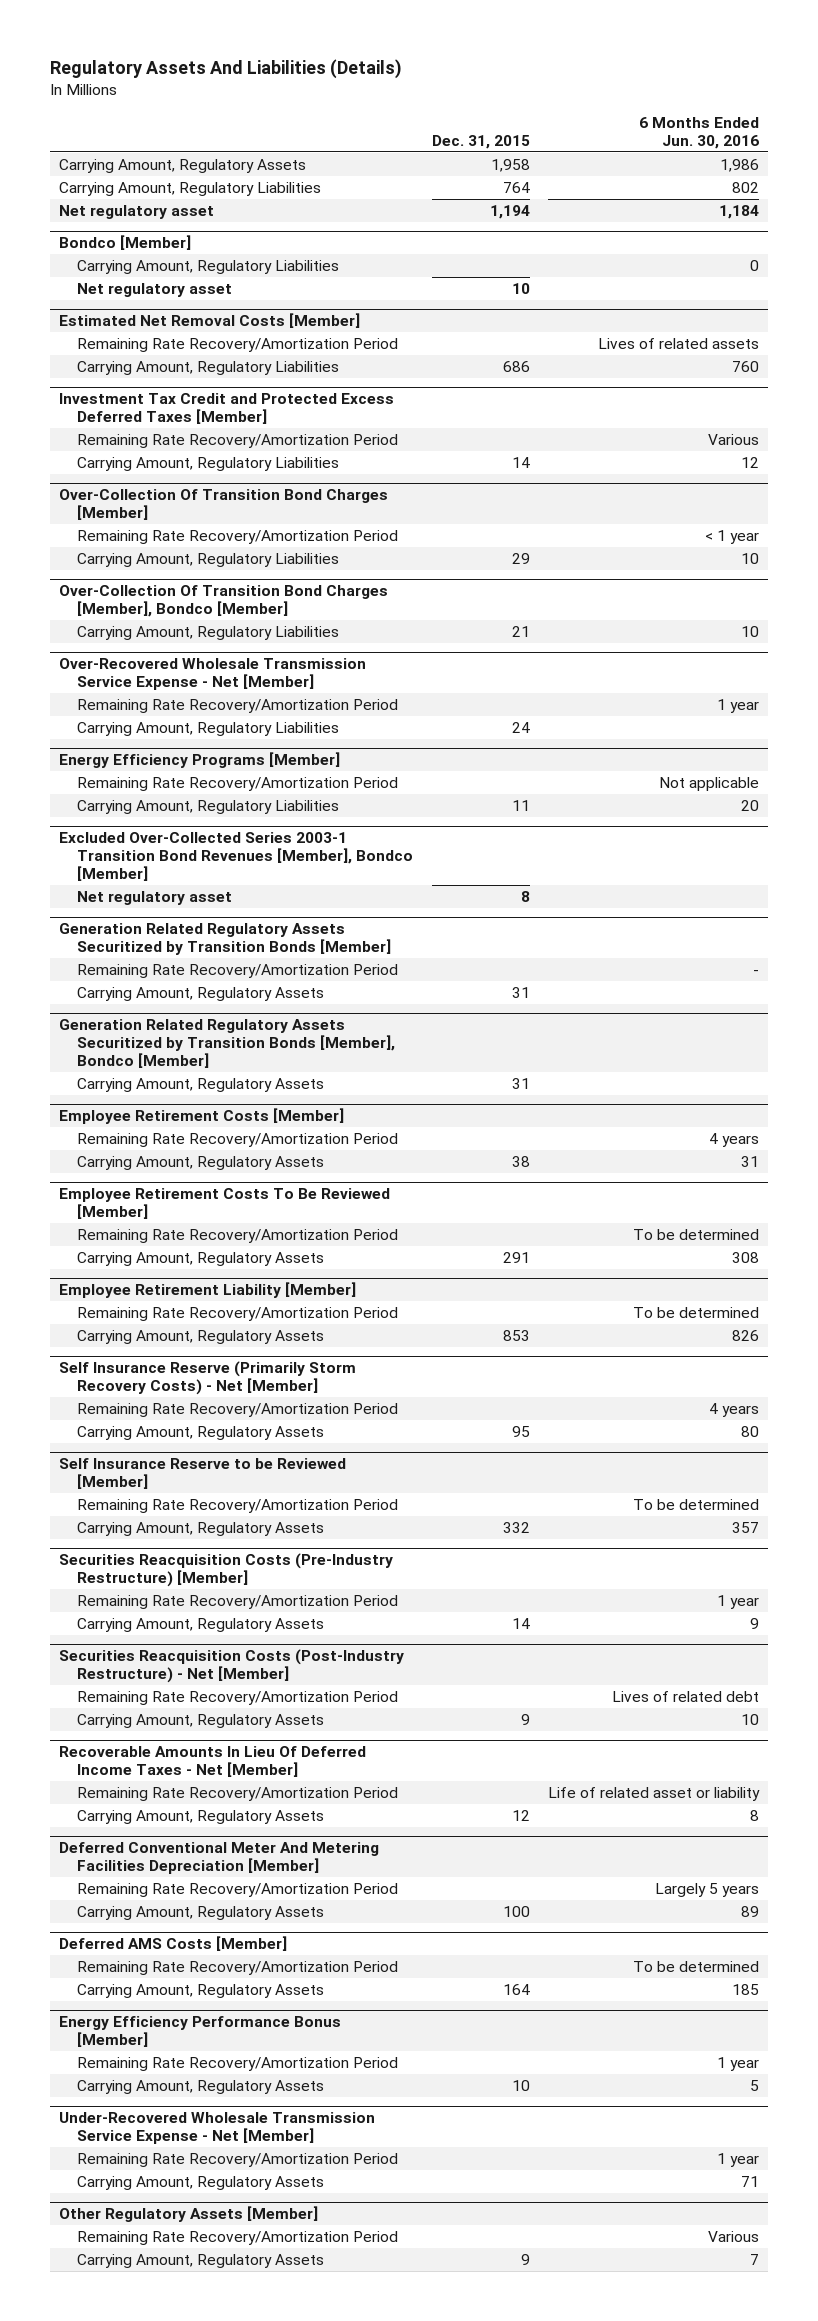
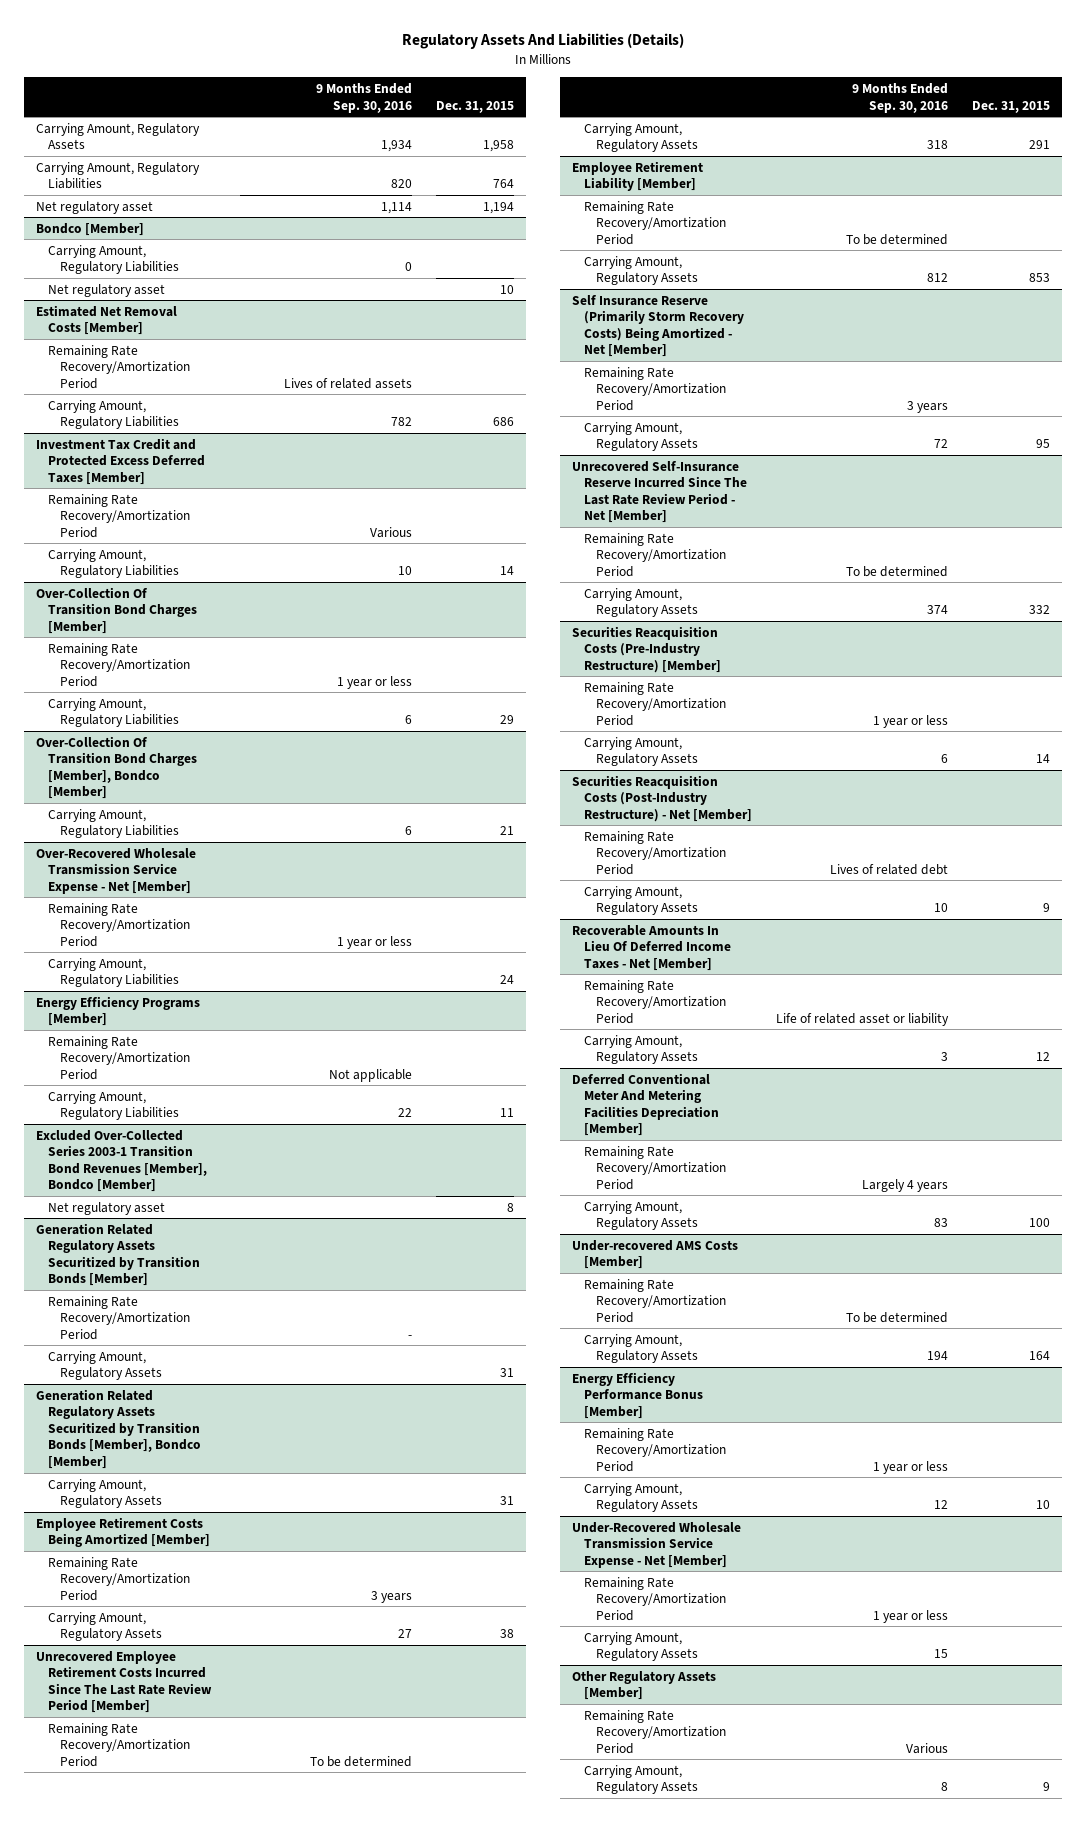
- | Dec. 31, 2015 | 6 Months Ended Jun. 30, 2016
+ | 9 Months Ended Sep. 30, 2016 | Dec. 31, 2015
- Employee Retirement Costs [Member]
+ Employee Retirement Costs Being Amortized [Member]
- Employee Retirement Costs To Be Reviewed [Member]
+ Unrecovered Employee Retirement Costs Incurred Since The Last Rate Review Period [Member]
- Self Insurance Reserve (Primarily Storm Recovery Costs) - Net [Member]
+ Self Insurance Reserve (Primarily Storm Recovery Costs) Being Amortized - Net [Member]
- Self Insurance Reserve to be Reviewed [Member]
+ Unrecovered Self-Insurance Reserve Incurred Since The Last Rate Review Period - Net [Member]
- Deferred AMS Costs [Member]
+ Under-recovered AMS Costs [Member]

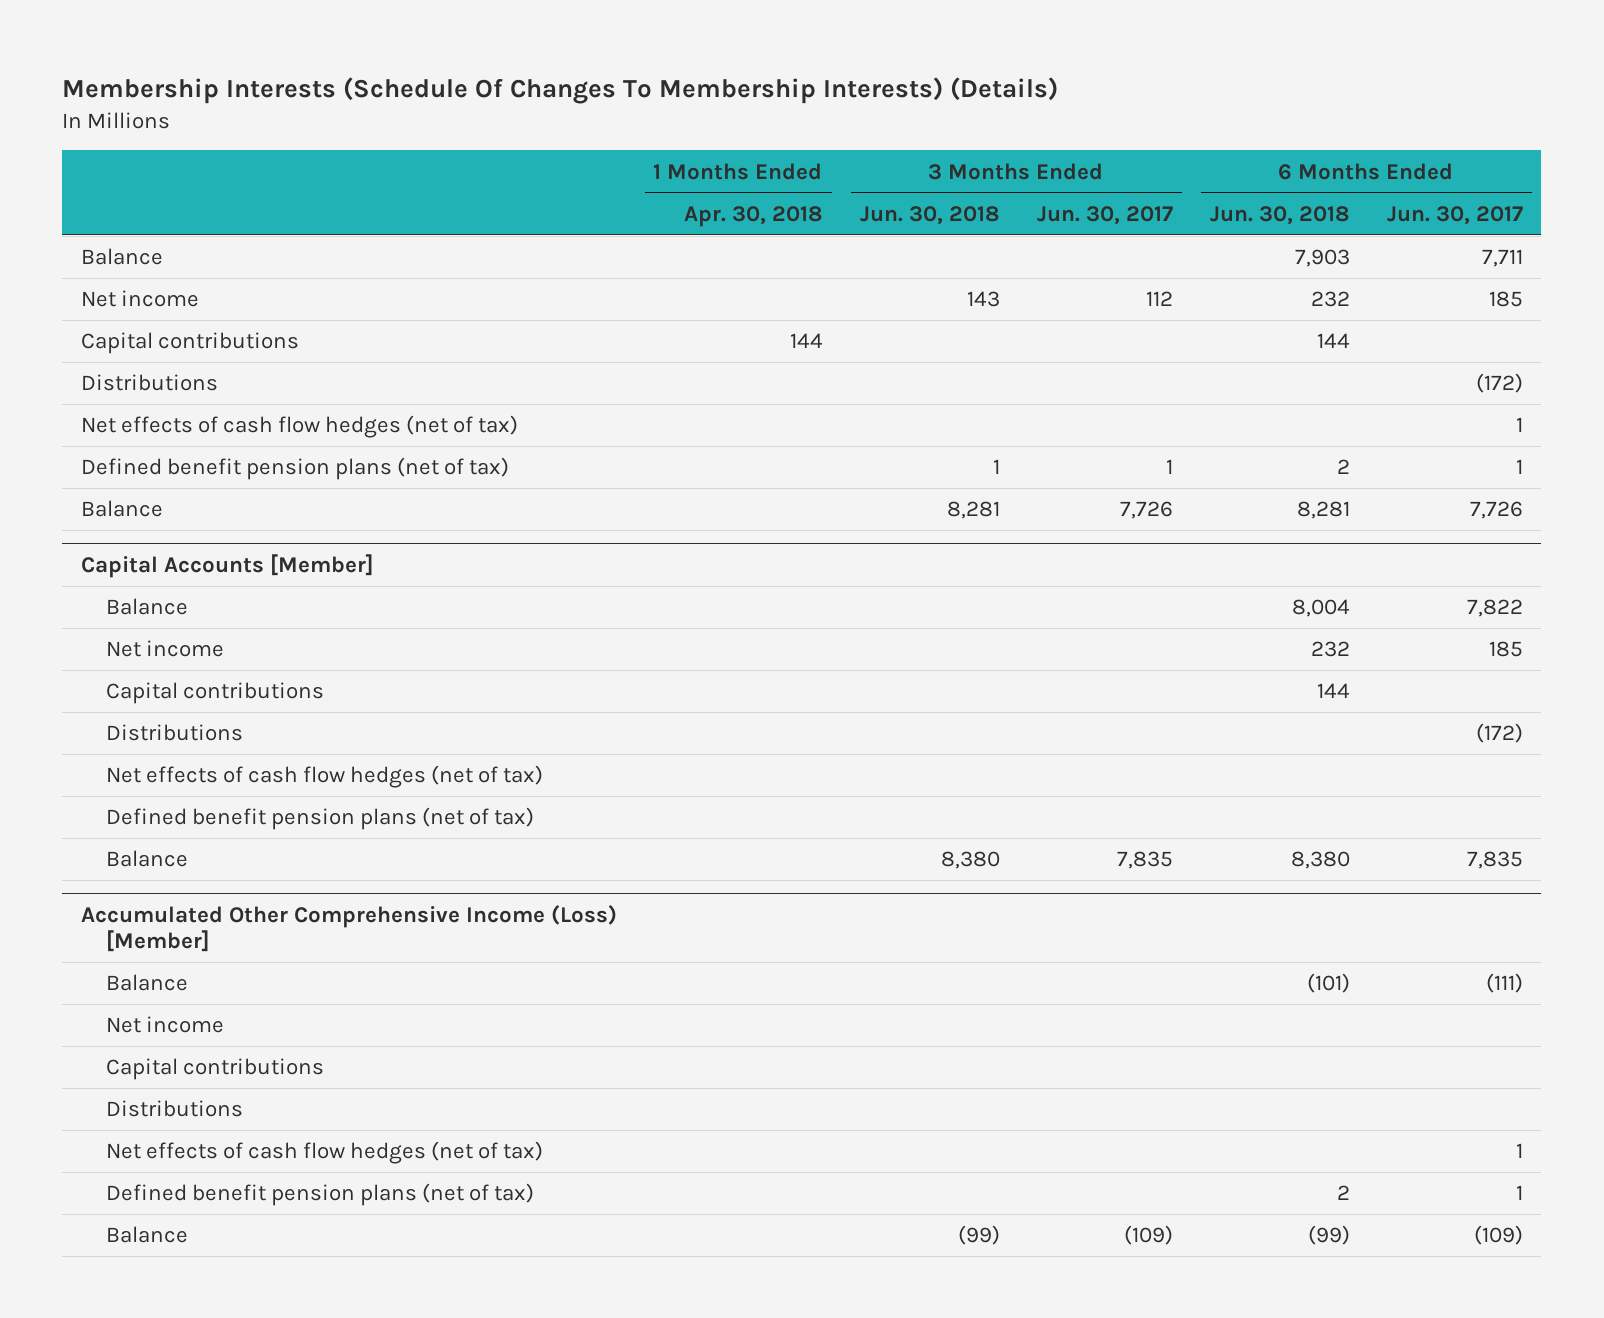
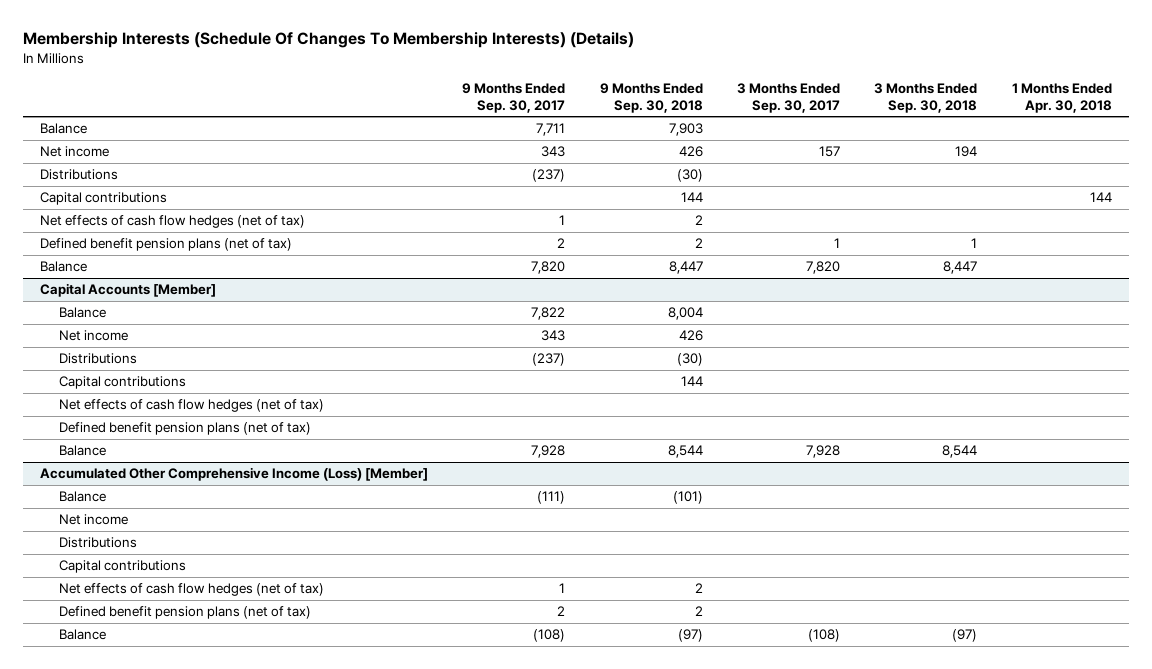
- | 1 Months Ended Apr. 30, 2018 | 3 Months Ended Jun. 30, 2018 | 3 Months Ended Jun. 30, 2017 | 6 Months Ended Jun. 30, 2018 | 6 Months Ended Jun. 30, 2017
+ | 9 Months Ended Sep. 30, 2017 | 9 Months Ended Sep. 30, 2018 | 3 Months Ended Sep. 30, 2017 | 3 Months Ended Sep. 30, 2018 | 1 Months Ended Apr. 30, 2018
moved down: Capital contributions | | 144 | | | 144
@ Capital Accounts [Member]
moved down: Capital contributions | | 144 | | |
@ Accumulated Other Comprehensive Income (Loss) [Member]
moved down: Capital contributions

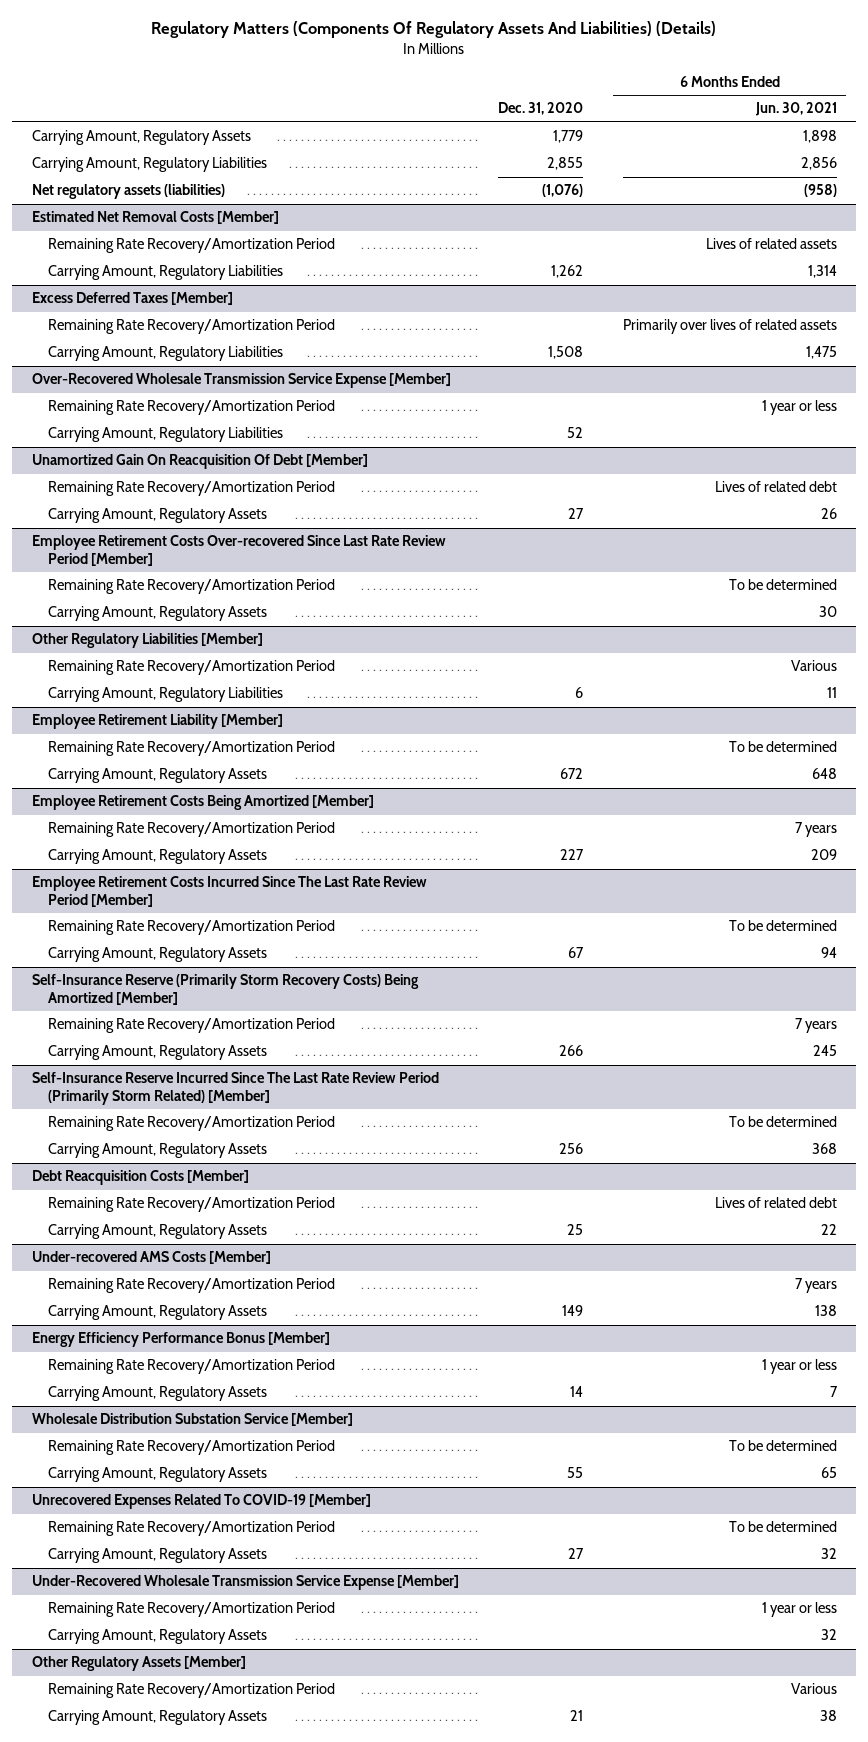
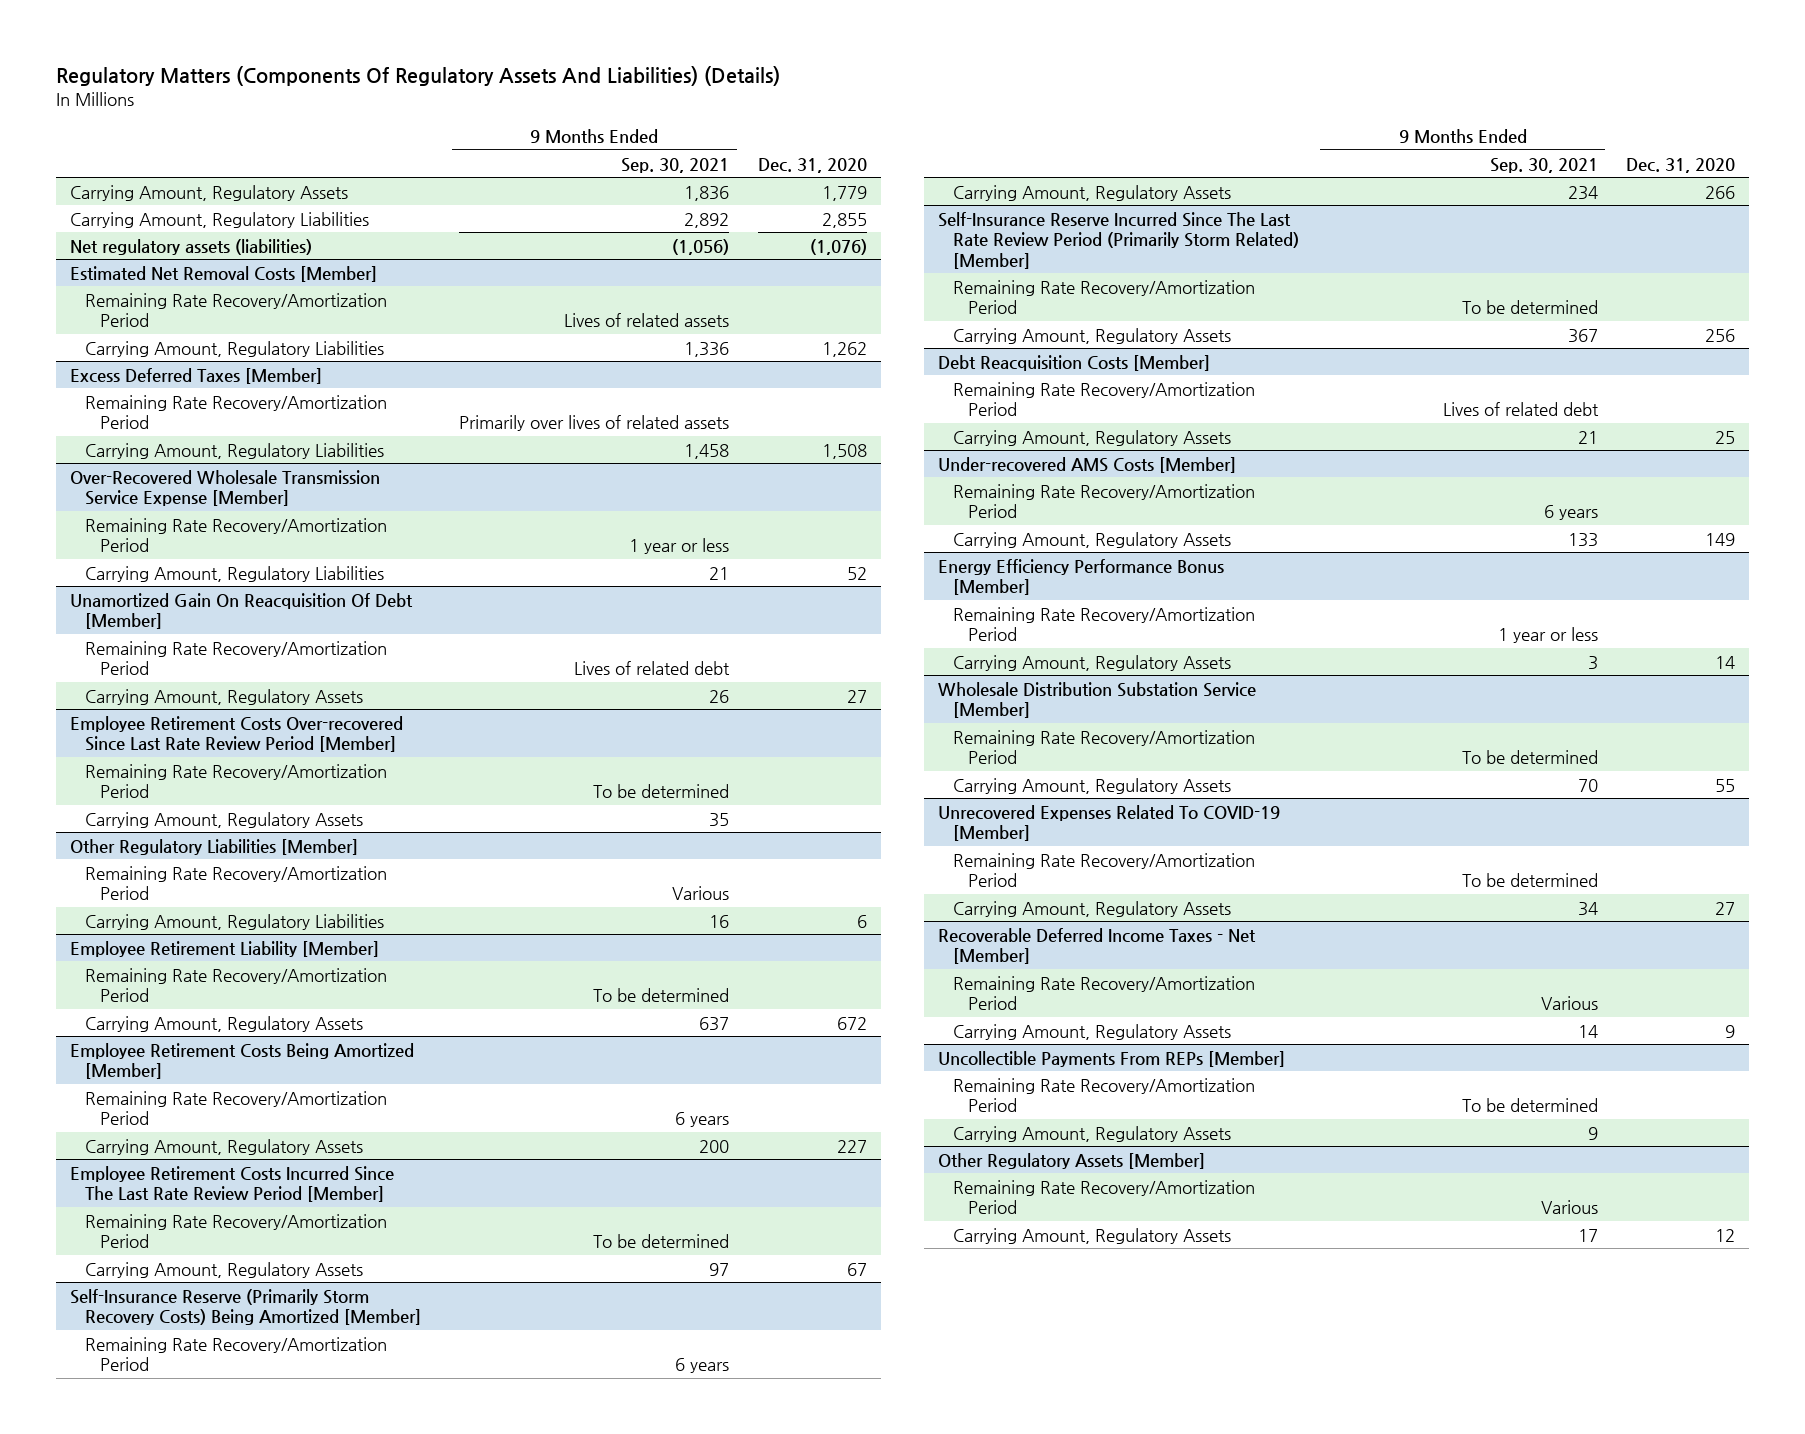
- | Dec. 31, 2020 | 6 Months Ended Jun. 30, 2021
+ | 9 Months Ended Sep. 30, 2021 | Dec. 31, 2020
- Under-Recovered Wholesale Transmission Service Expense [Member]
- Remaining Rate Recovery/Amortization Period | | 1 year or less
- Carrying Amount, Regulatory Assets | | 32
+ Recoverable Deferred Income Taxes - Net [Member]
+ Remaining Rate Recovery/Amortization Period | Various |
+ Carrying Amount, Regulatory Assets | 14 | 9
+ Uncollectible Payments From REPs [Member]
+ Remaining Rate Recovery/Amortization Period | To be determined |
+ Carrying Amount, Regulatory Assets | 9 |
@ Other Regulatory Assets [Member]
- Carrying Amount, Regulatory Assets | 21 | 38
+ Carrying Amount, Regulatory Assets | 17 | 12

